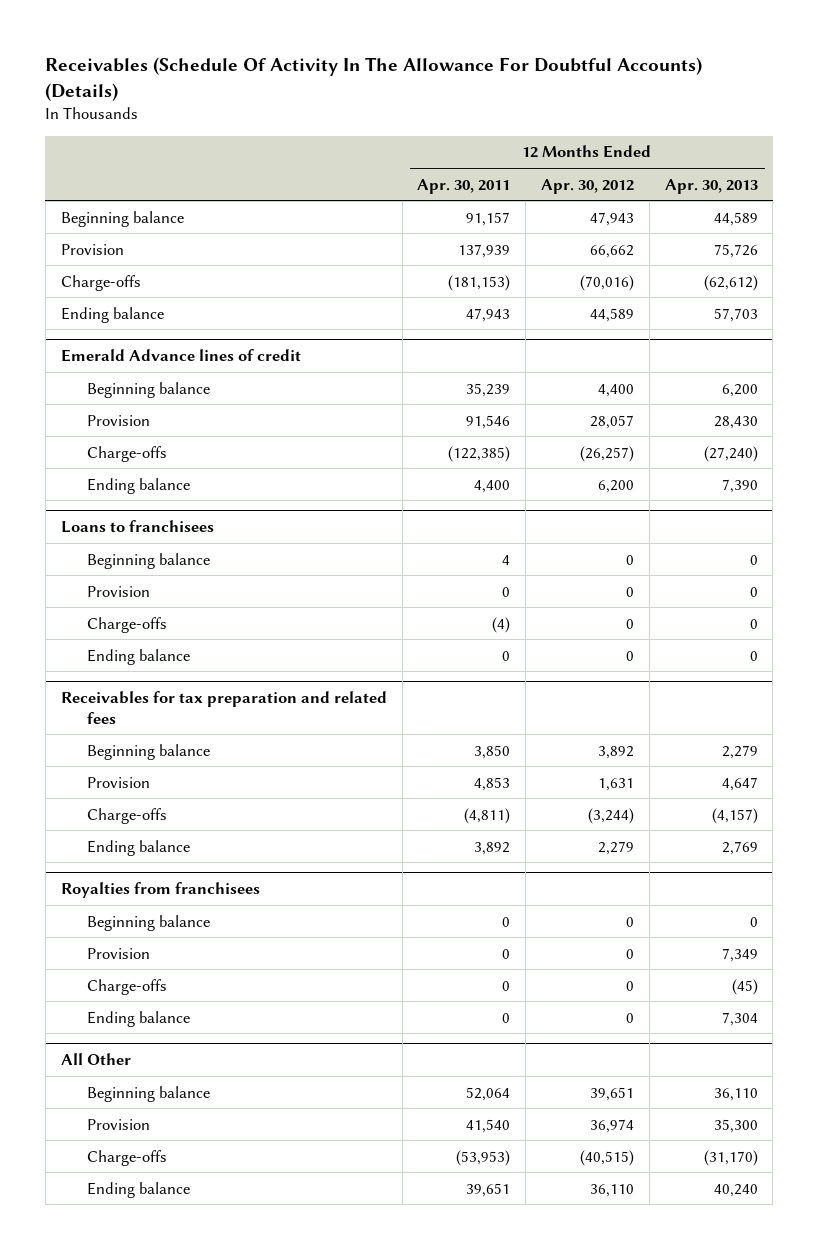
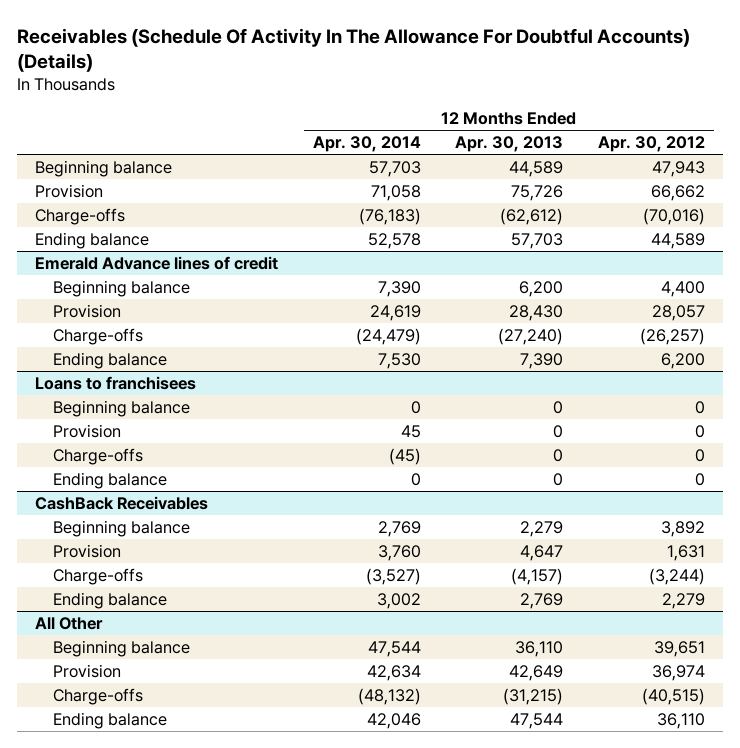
- | 12 Months Ended Apr. 30, 2011 | 12 Months Ended Apr. 30, 2012 | 12 Months Ended Apr. 30, 2013
+ | 12 Months Ended Apr. 30, 2014 | 12 Months Ended Apr. 30, 2013 | 12 Months Ended Apr. 30, 2012
- Receivables for tax preparation and related fees
+ CashBack Receivables
- Royalties from franchisees
- Beginning balance | 0 | 0 | 0
- Provision | 0 | 0 | 7,349
- Charge-offs | 0 | 0 | (45)
- Ending balance | 0 | 0 | 7,304
@ All Other
- Provision | 41,540 | 36,974 | 35,300
- Charge-offs | (53,953) | (40,515) | (31,170)
- Ending balance | 39,651 | 36,110 | 40,240
+ Provision | 42,634 | 42,649 | 36,974
+ Charge-offs | (48,132) | (31,215) | (40,515)
+ Ending balance | 42,046 | 47,544 | 36,110

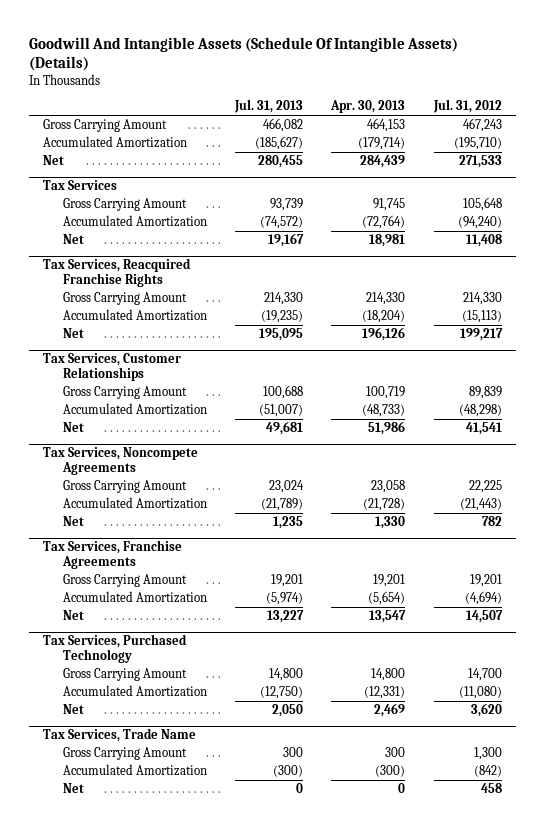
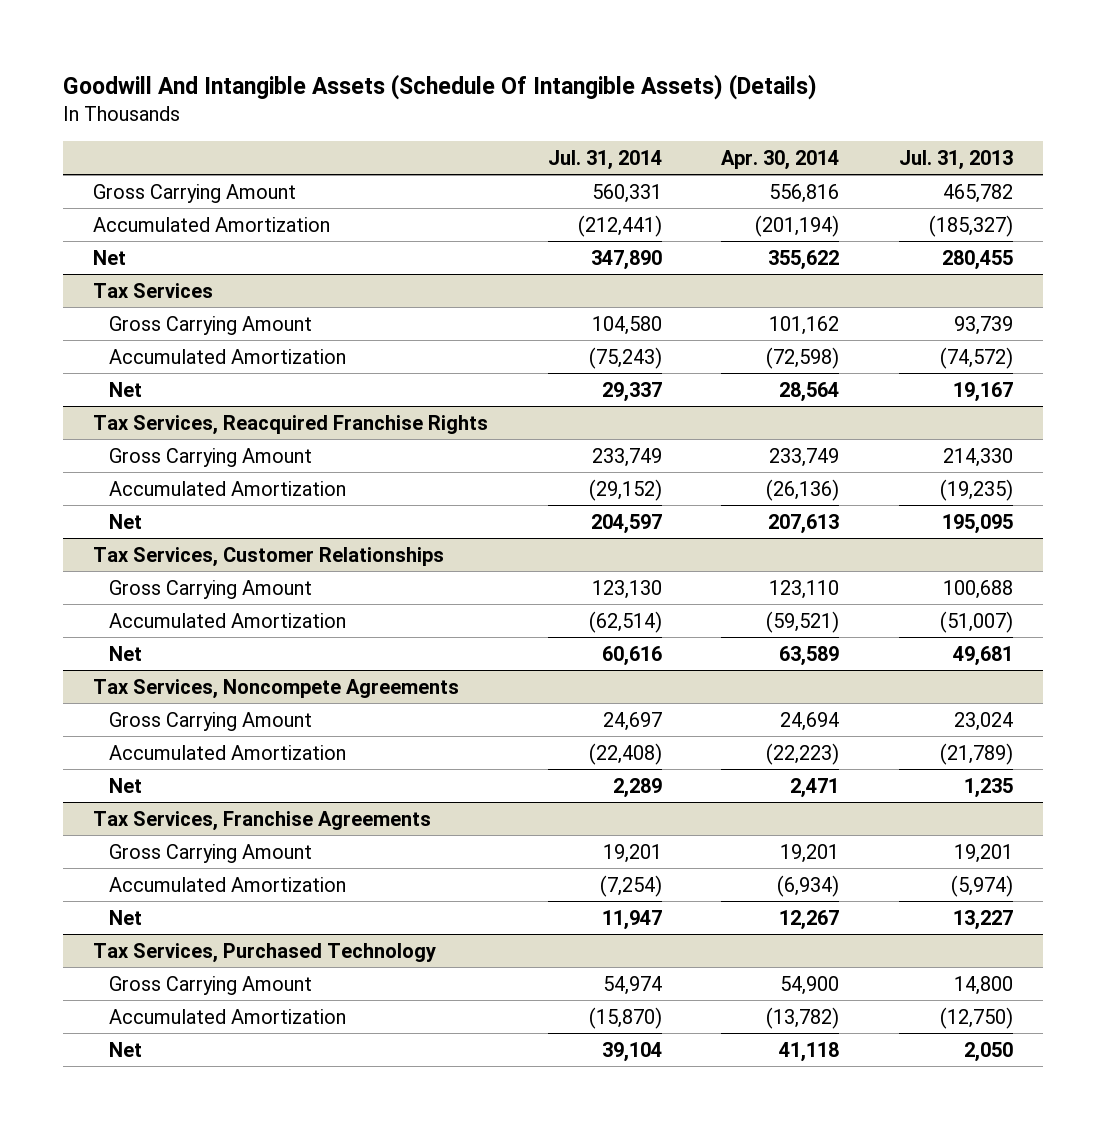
- | Jul. 31, 2013 | Apr. 30, 2013 | Jul. 31, 2012
+ | Jul. 31, 2014 | Apr. 30, 2014 | Jul. 31, 2013
- Gross Carrying Amount | 466,082 | 464,153 | 467,243
- Accumulated Amortization | (185,627) | (179,714) | (195,710)
+ Gross Carrying Amount | 560,331 | 556,816 | 465,782
+ Accumulated Amortization | (212,441) | (201,194) | (185,327)
- Tax Services, Trade Name
- Gross Carrying Amount | 300 | 300 | 1,300
- Accumulated Amortization | (300) | (300) | (842)
- Net | 0 | 0 | 458

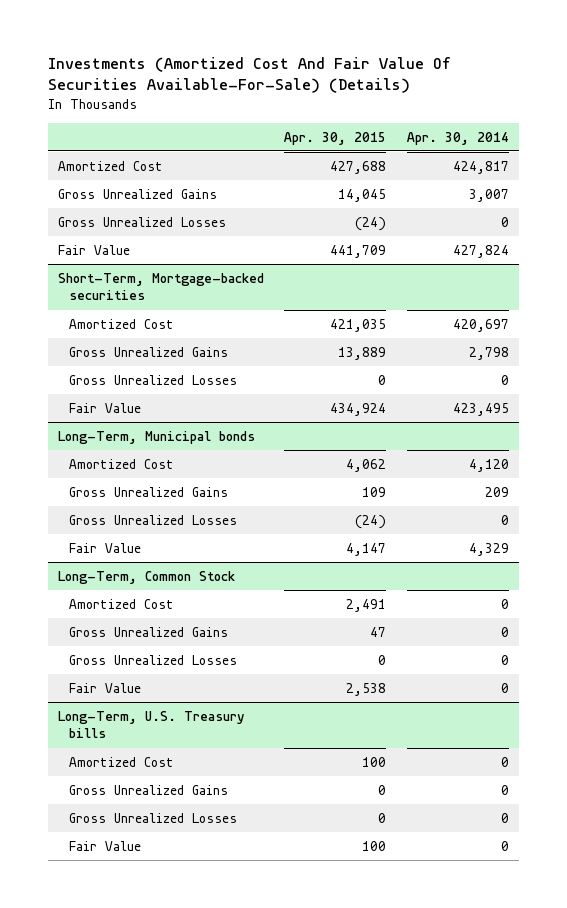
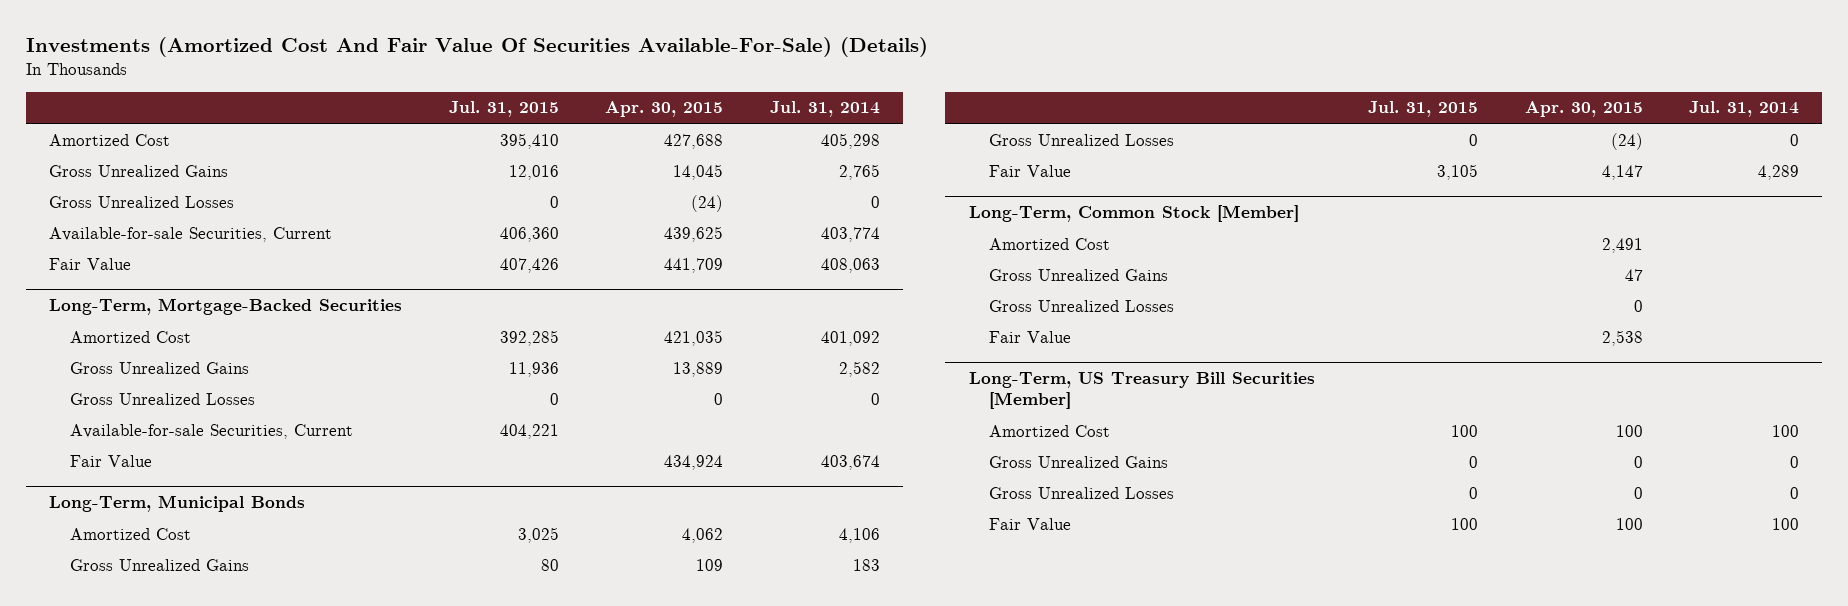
- | Apr. 30, 2015 | Apr. 30, 2014
+ | Jul. 31, 2015 | Apr. 30, 2015 | Jul. 31, 2014
+ Available-for-sale Securities, Current | 406,360 | 439,625 | 403,774
- Short-Term, Mortgage-backed securities
+ Long-Term, Mortgage-Backed Securities
+ Available-for-sale Securities, Current | 404,221 | |
- Long-Term, Municipal bonds
+ Long-Term, Municipal Bonds
- Long-Term, Common Stock
+ Long-Term, Common Stock [Member]
- Long-Term, U.S. Treasury bills
+ Long-Term, US Treasury Bill Securities [Member]

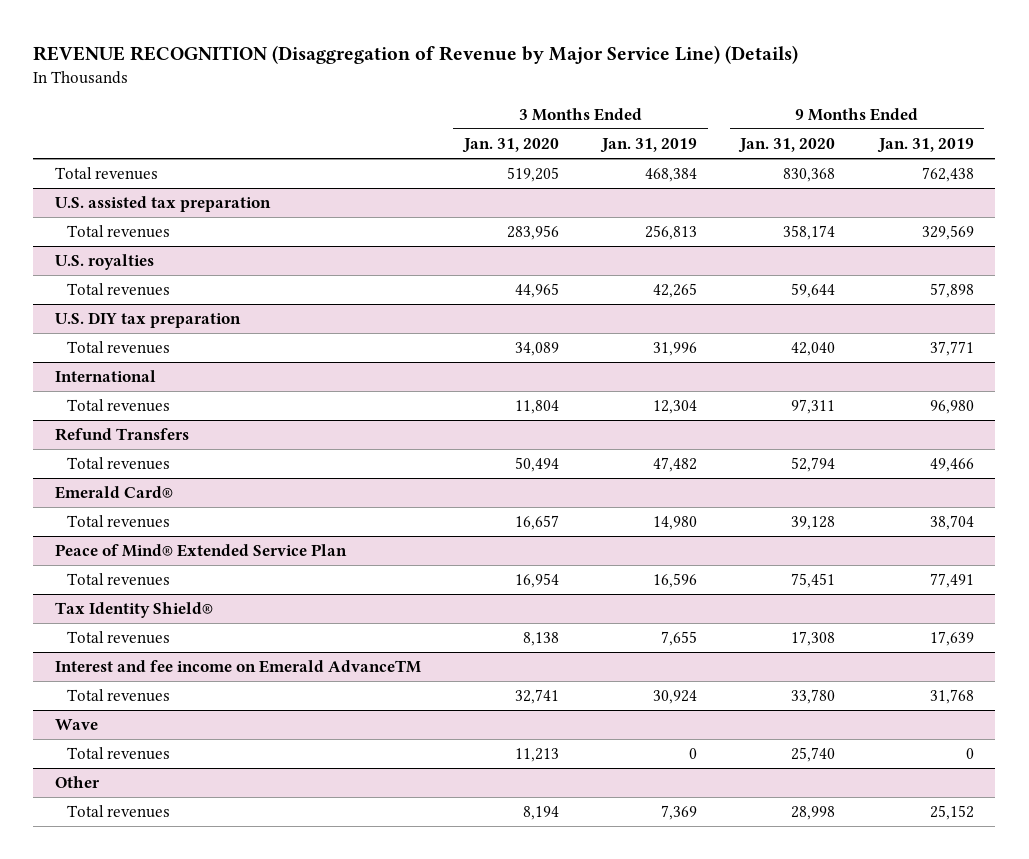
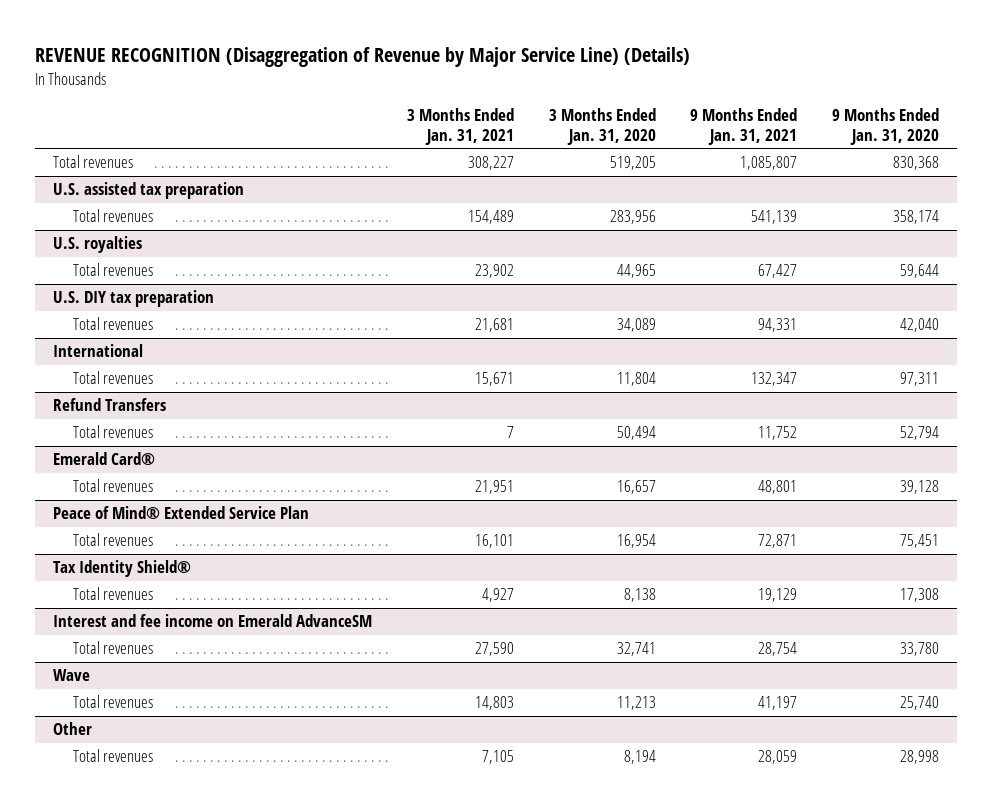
- | 3 Months Ended Jan. 31, 2020 | 3 Months Ended Jan. 31, 2019 | 9 Months Ended Jan. 31, 2020 | 9 Months Ended Jan. 31, 2019
+ | 3 Months Ended Jan. 31, 2021 | 3 Months Ended Jan. 31, 2020 | 9 Months Ended Jan. 31, 2021 | 9 Months Ended Jan. 31, 2020
- Interest and fee income on Emerald AdvanceTM
+ Interest and fee income on Emerald AdvanceSM

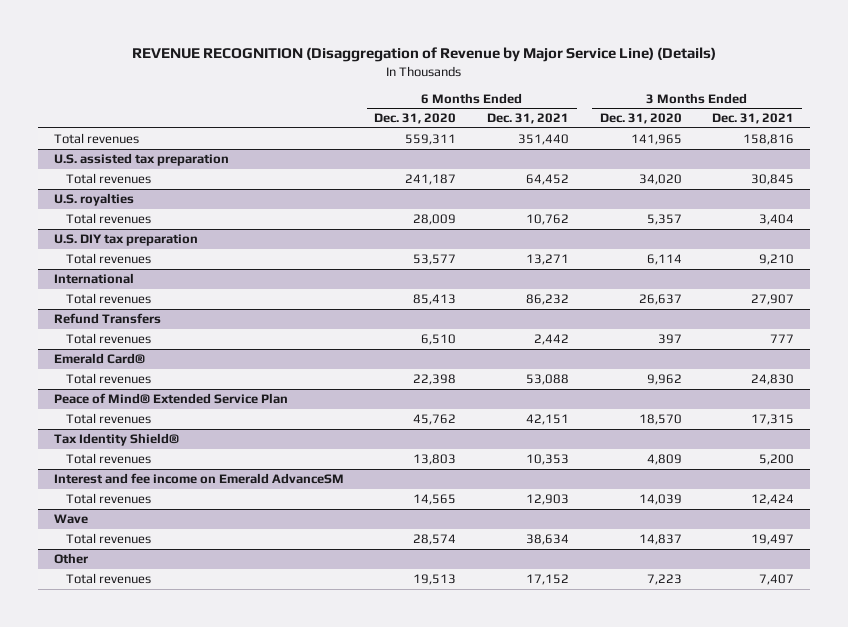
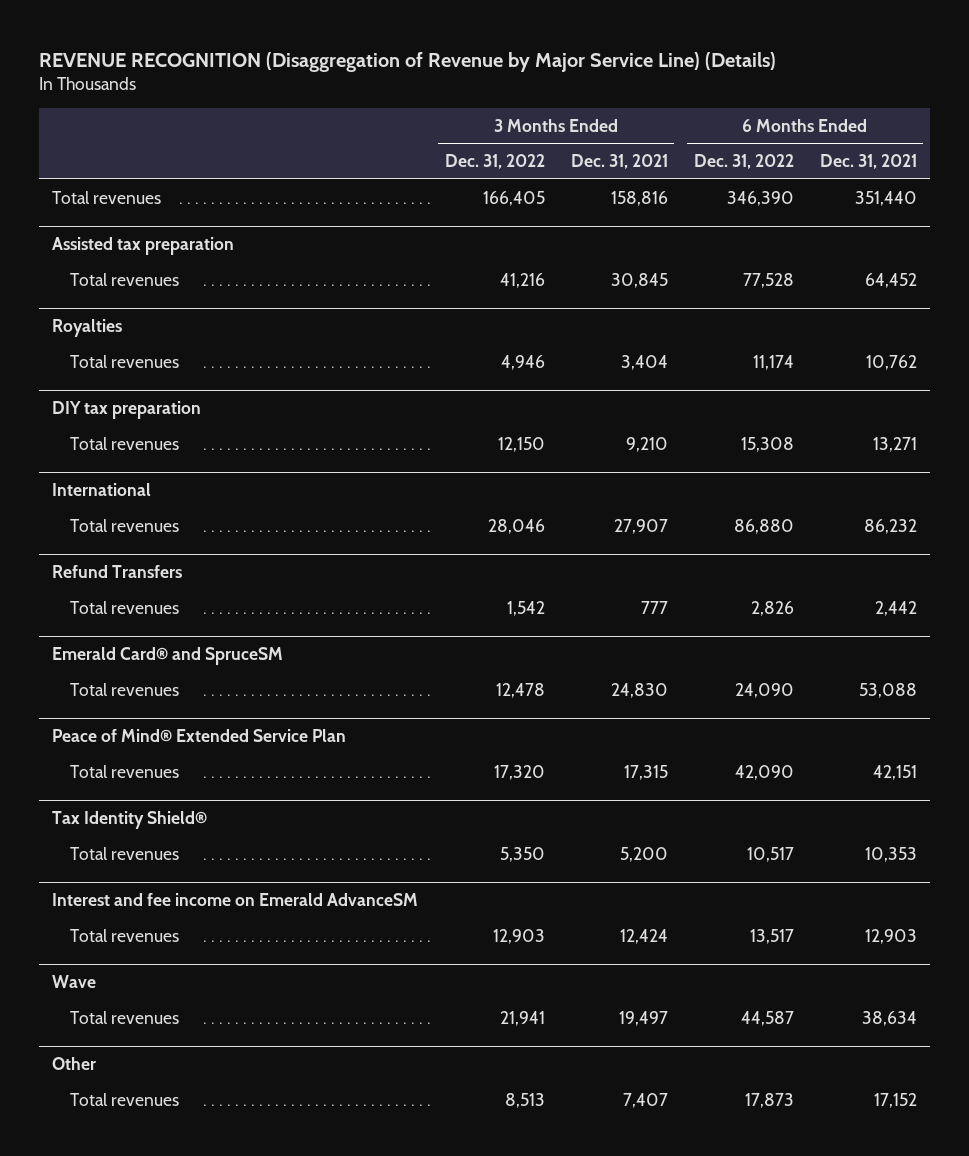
- | 6 Months Ended Dec. 31, 2020 | 6 Months Ended Dec. 31, 2021 | 3 Months Ended Dec. 31, 2020 | 3 Months Ended Dec. 31, 2021
+ | 3 Months Ended Dec. 31, 2022 | 3 Months Ended Dec. 31, 2021 | 6 Months Ended Dec. 31, 2022 | 6 Months Ended Dec. 31, 2021
- U.S. assisted tax preparation
+ Assisted tax preparation
- U.S. royalties
+ Royalties
- U.S. DIY tax preparation
+ DIY tax preparation
- Emerald Card®
+ Emerald Card® and SpruceSM

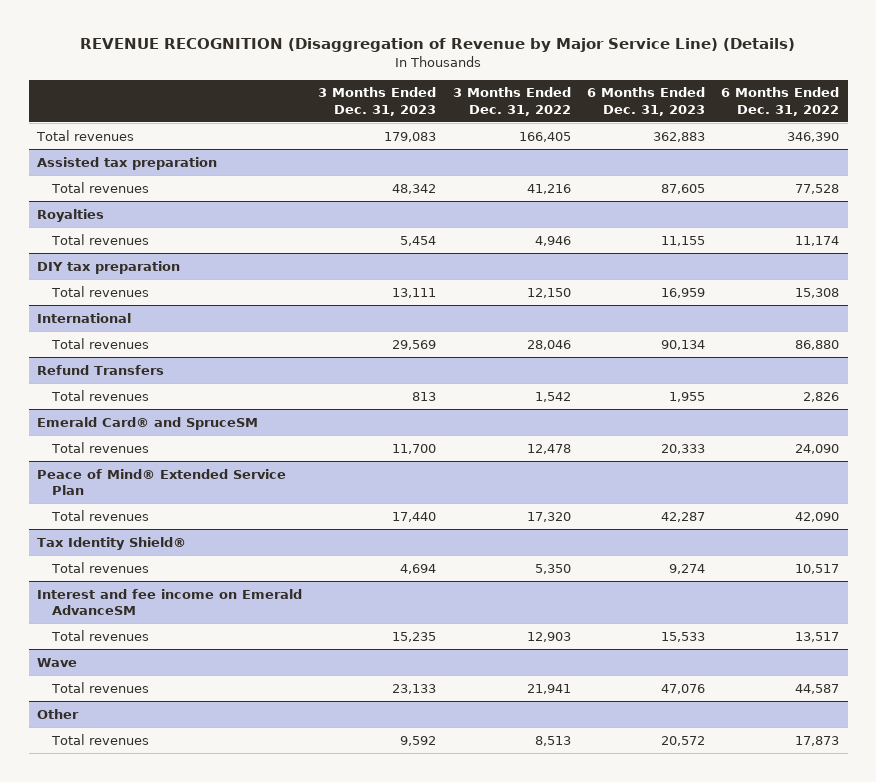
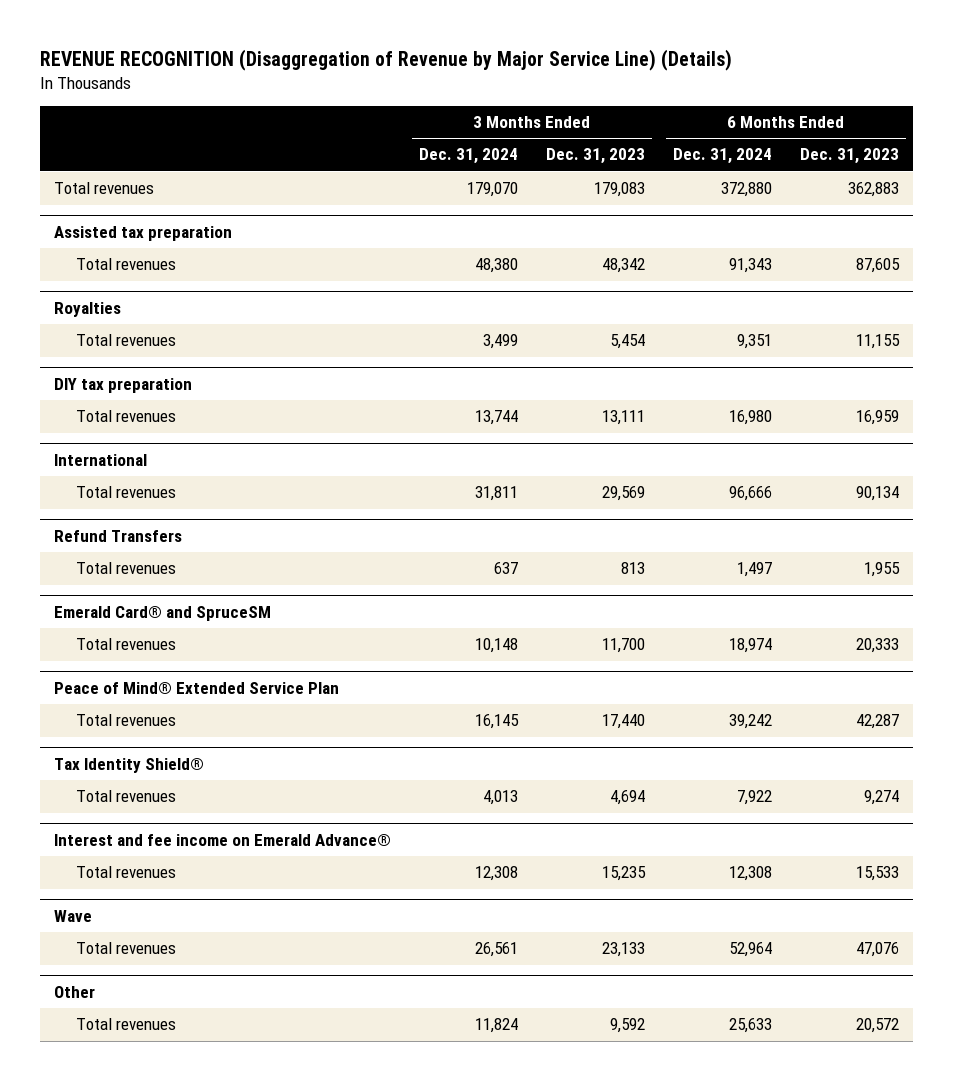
- | 3 Months Ended Dec. 31, 2023 | 3 Months Ended Dec. 31, 2022 | 6 Months Ended Dec. 31, 2023 | 6 Months Ended Dec. 31, 2022
+ | 3 Months Ended Dec. 31, 2024 | 3 Months Ended Dec. 31, 2023 | 6 Months Ended Dec. 31, 2024 | 6 Months Ended Dec. 31, 2023
- Interest and fee income on Emerald AdvanceSM
+ Interest and fee income on Emerald Advance®

